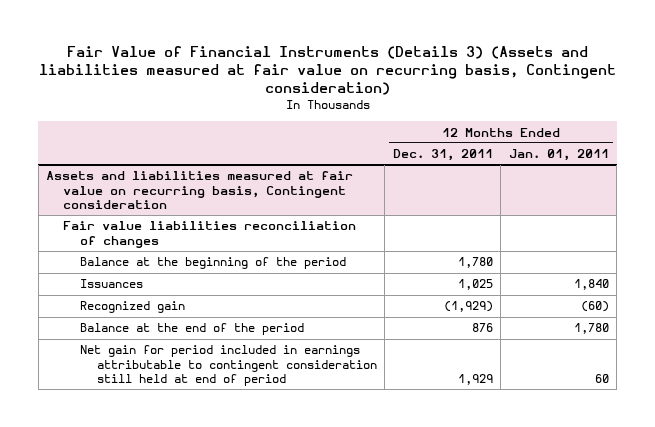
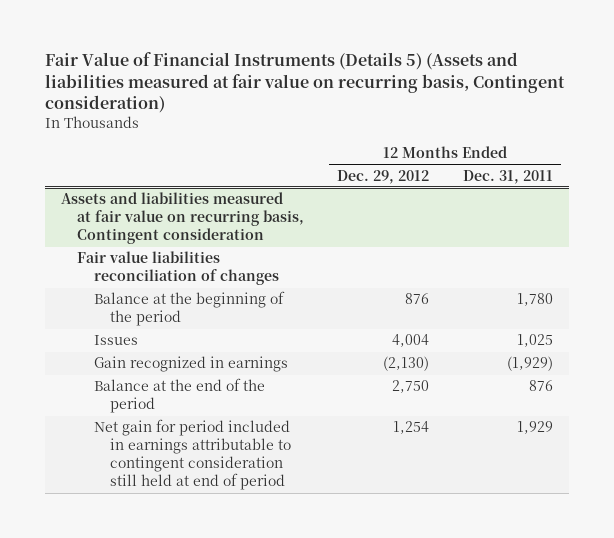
- Fair Value of Financial Instruments (Details 3) (Assets and liabilities measured at fair value on recurring basis, Contingent consideration)
+ Fair Value of Financial Instruments (Details 5) (Assets and liabilities measured at fair value on recurring basis, Contingent consideration)
- | 12 Months Ended Dec. 31, 2011 | 12 Months Ended Jan. 01, 2011
+ | 12 Months Ended Dec. 29, 2012 | 12 Months Ended Dec. 31, 2011
@ Assets and liabilities measured at fair value on recurring basis, Contingent consideration
- Issuances | 1,025 | 1,840
- Recognized gain | (1,929) | (60)
+ Issues | 4,004 | 1,025
+ Gain recognized in earnings | (2,130) | (1,929)

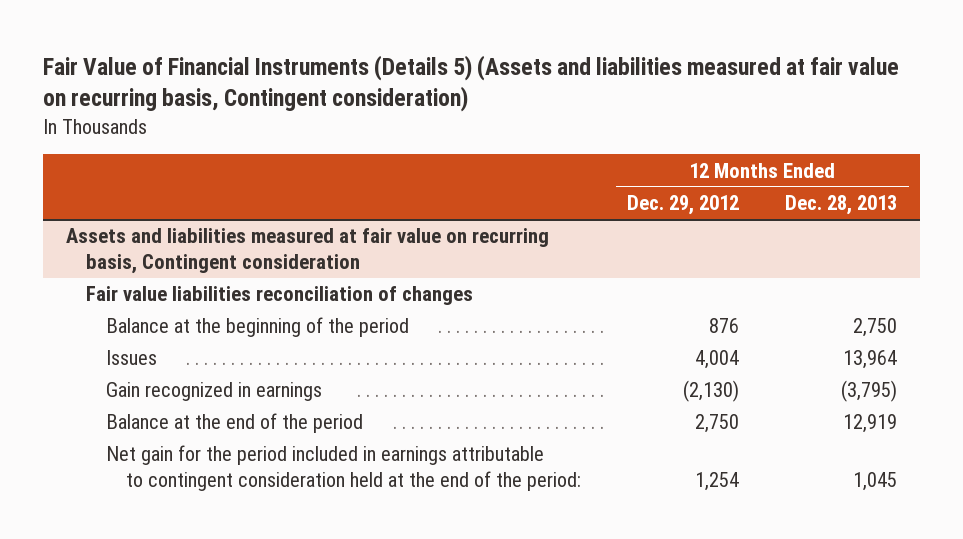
- | 12 Months Ended Dec. 29, 2012 | 12 Months Ended Dec. 31, 2011
+ | 12 Months Ended Dec. 29, 2012 | 12 Months Ended Dec. 28, 2013
@ Assets and liabilities measured at fair value on recurring basis, Contingent consideration
- Net gain for period included in earnings attributable to contingent consideration still held at end of period | 1,254 | 1,929
+ Net gain for the period included in earnings attributable to contingent consideration held at the end of the period: | 1,254 | 1,045

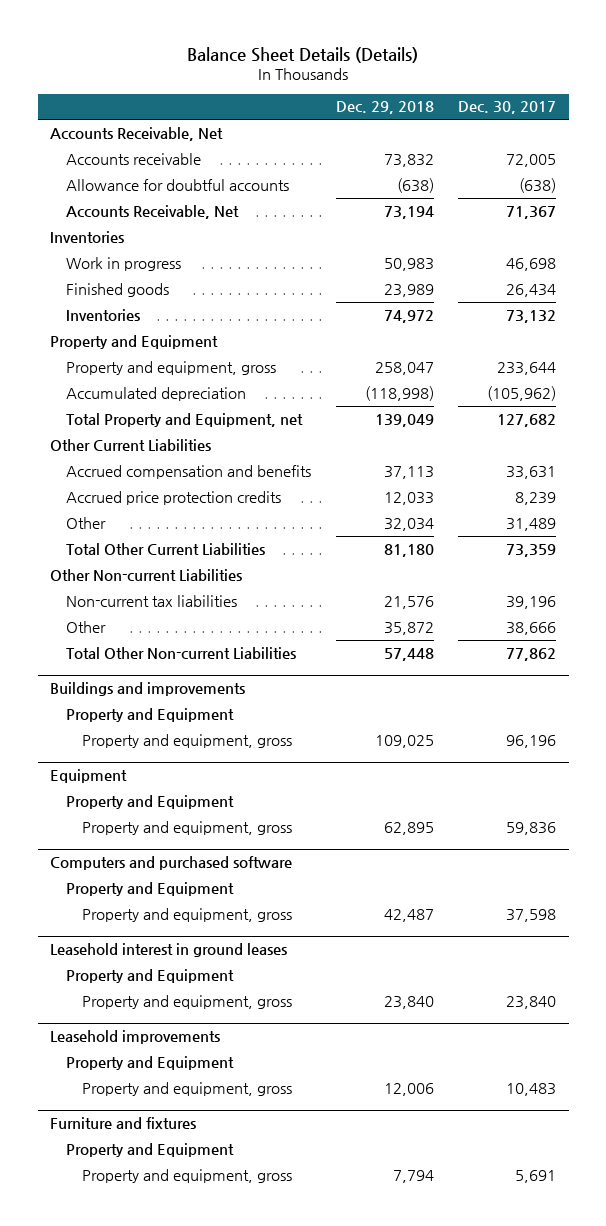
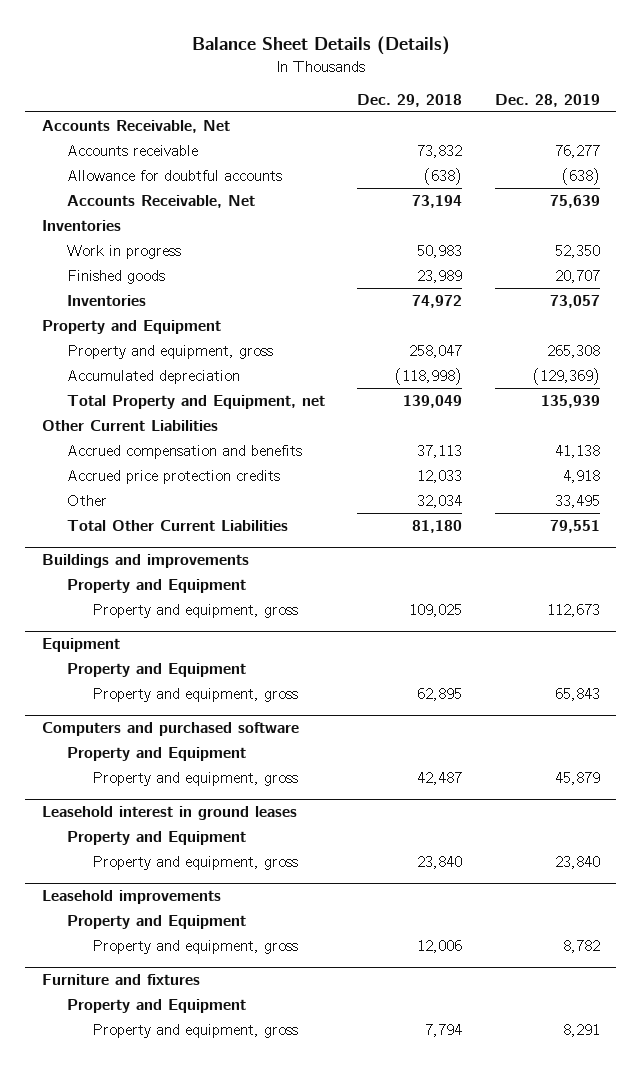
- | Dec. 29, 2018 | Dec. 30, 2017
+ | Dec. 29, 2018 | Dec. 28, 2019
- Other Non-current Liabilities
- Non-current tax liabilities | 21,576 | 39,196
- Other | 35,872 | 38,666
- Total Other Non-current Liabilities | 57,448 | 77,862

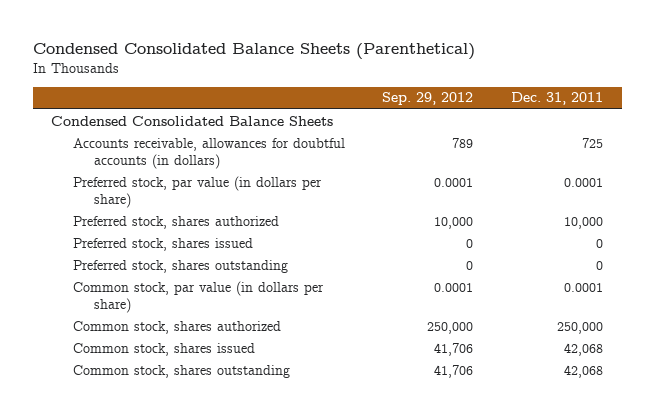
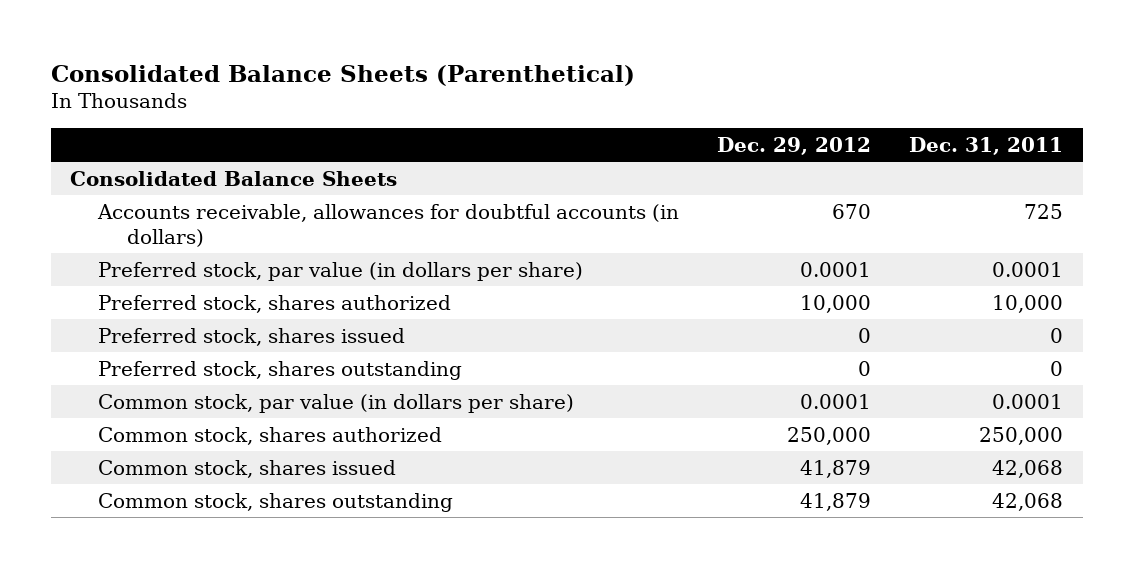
- Condensed Consolidated Balance Sheets (Parenthetical)
+ Consolidated Balance Sheets (Parenthetical)
- | Sep. 29, 2012 | Dec. 31, 2011
+ | Dec. 29, 2012 | Dec. 31, 2011
- Condensed Consolidated Balance Sheets
+ Consolidated Balance Sheets

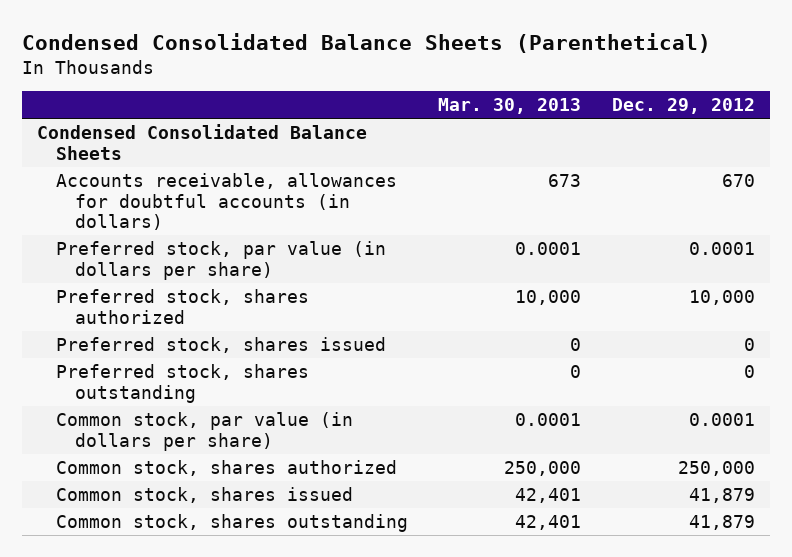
- Consolidated Balance Sheets (Parenthetical)
+ Condensed Consolidated Balance Sheets (Parenthetical)
- | Dec. 29, 2012 | Dec. 31, 2011
+ | Mar. 30, 2013 | Dec. 29, 2012
- Consolidated Balance Sheets
+ Condensed Consolidated Balance Sheets

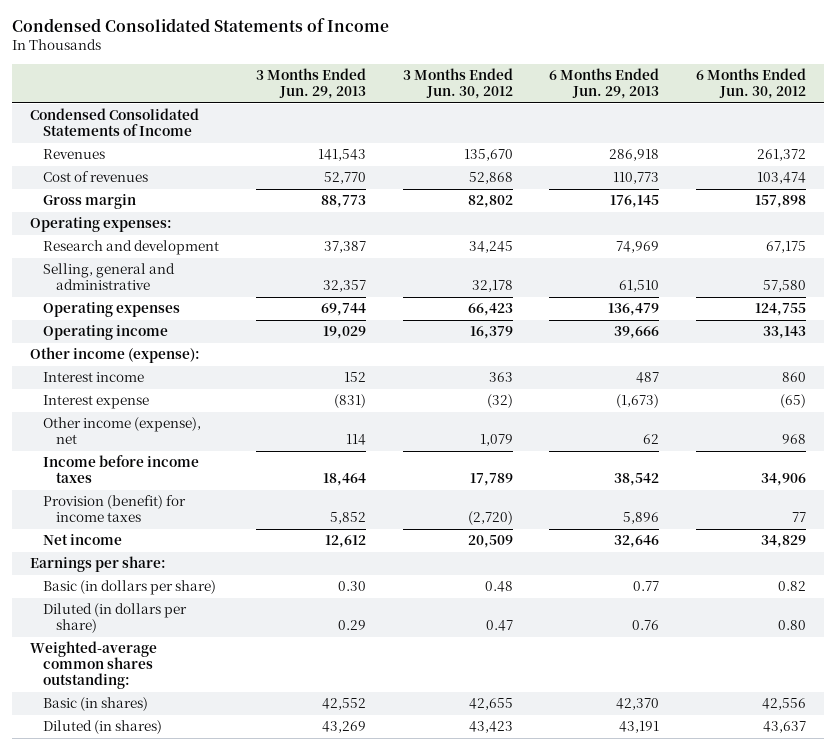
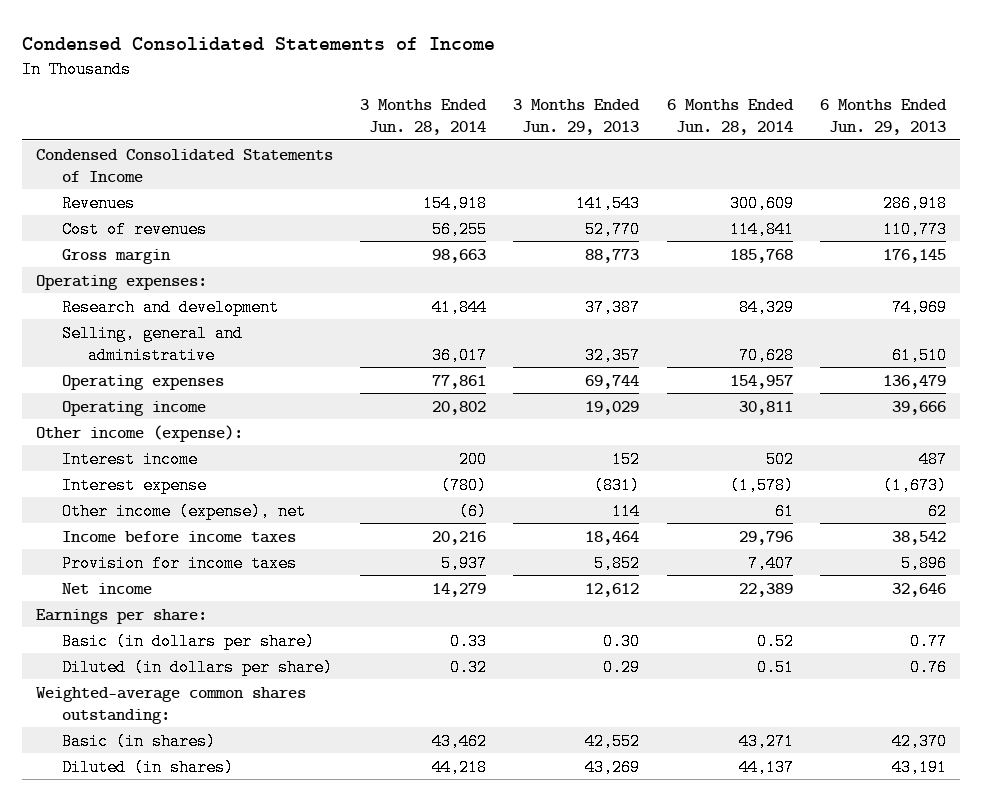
- | 3 Months Ended Jun. 29, 2013 | 3 Months Ended Jun. 30, 2012 | 6 Months Ended Jun. 29, 2013 | 6 Months Ended Jun. 30, 2012
+ | 3 Months Ended Jun. 28, 2014 | 3 Months Ended Jun. 29, 2013 | 6 Months Ended Jun. 28, 2014 | 6 Months Ended Jun. 29, 2013
- Provision (benefit) for income taxes | 5,852 | (2,720) | 5,896 | 77
+ Provision for income taxes | 5,937 | 5,852 | 7,407 | 5,896

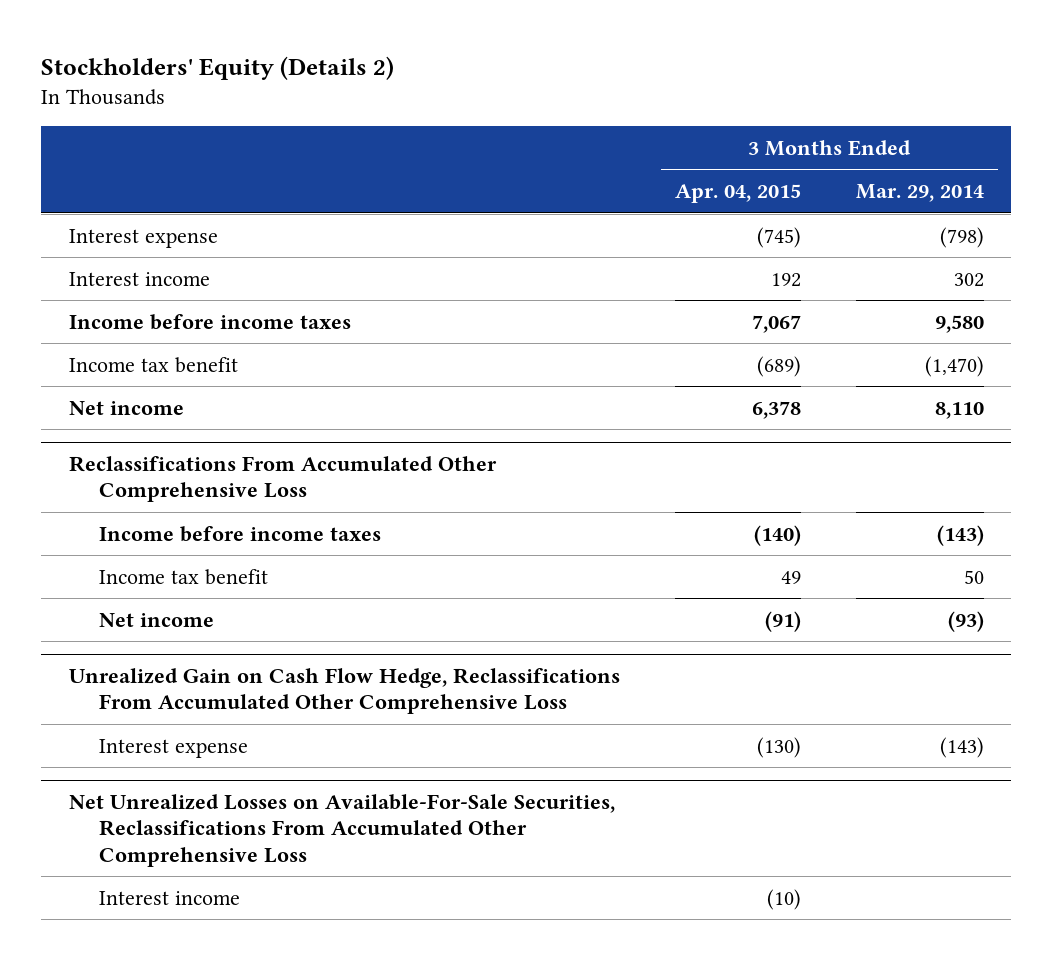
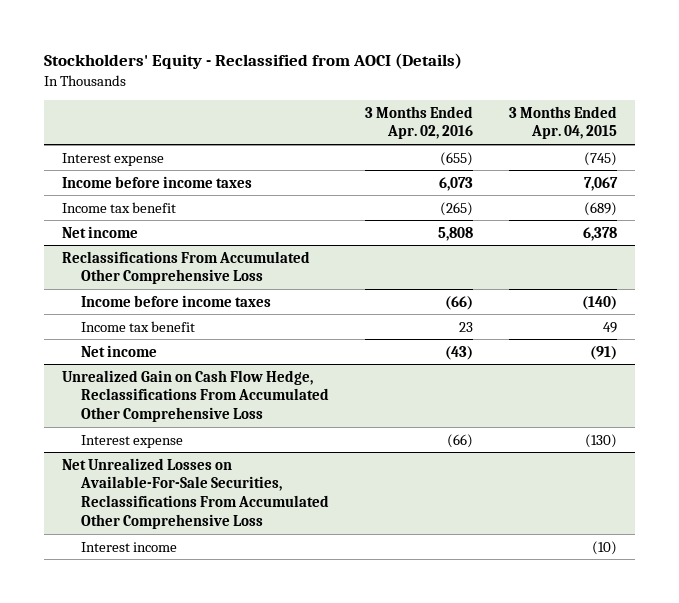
- Stockholders' Equity (Details 2)
+ Stockholders' Equity - Reclassified from AOCI (Details)
- | 3 Months Ended Apr. 04, 2015 | 3 Months Ended Mar. 29, 2014
+ | 3 Months Ended Apr. 02, 2016 | 3 Months Ended Apr. 04, 2015
- Interest income | 192 | 302

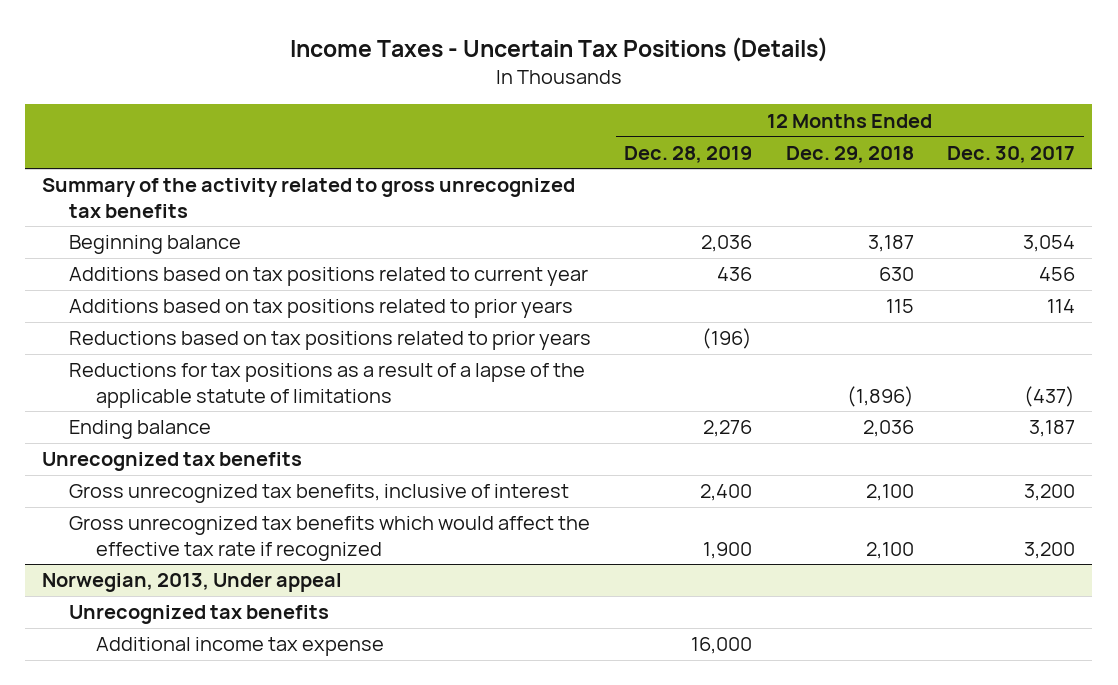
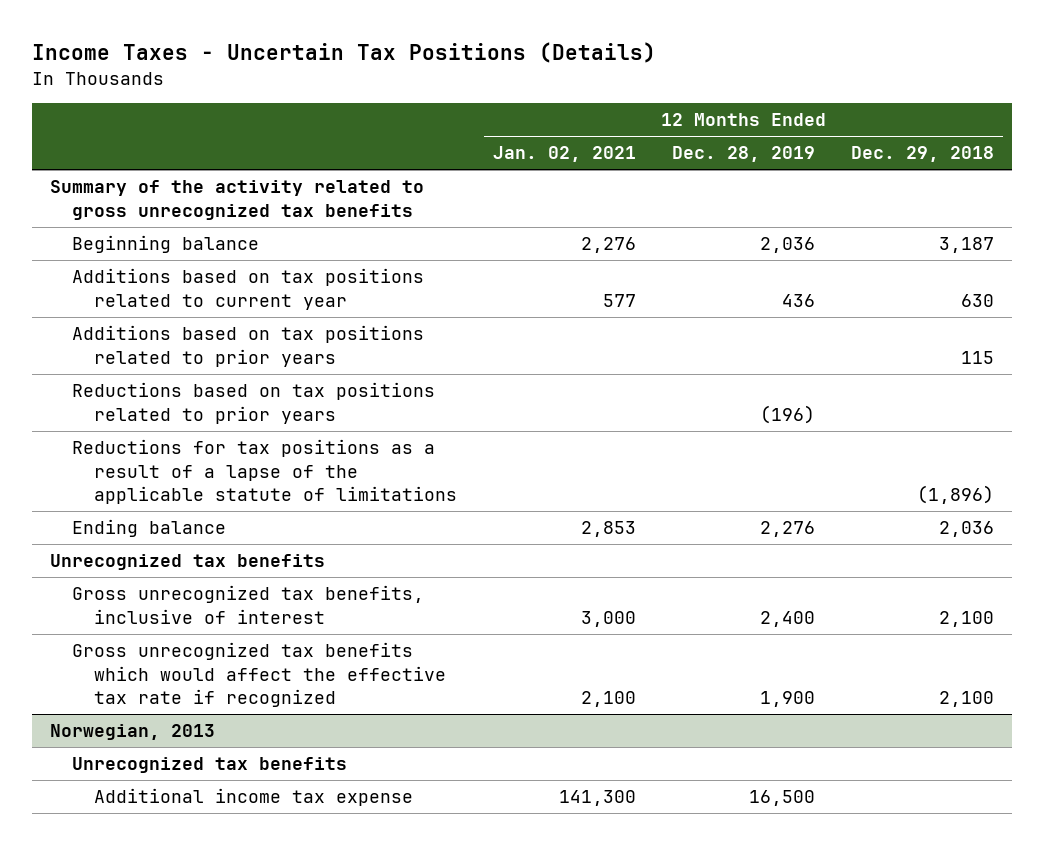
- | 12 Months Ended Dec. 28, 2019 | 12 Months Ended Dec. 29, 2018 | 12 Months Ended Dec. 30, 2017
+ | 12 Months Ended Jan. 02, 2021 | 12 Months Ended Dec. 28, 2019 | 12 Months Ended Dec. 29, 2018
- Norwegian, 2013, Under appeal
+ Norwegian, 2013
- Additional income tax expense | 16,000 | |
+ Additional income tax expense | 141,300 | 16,500 |

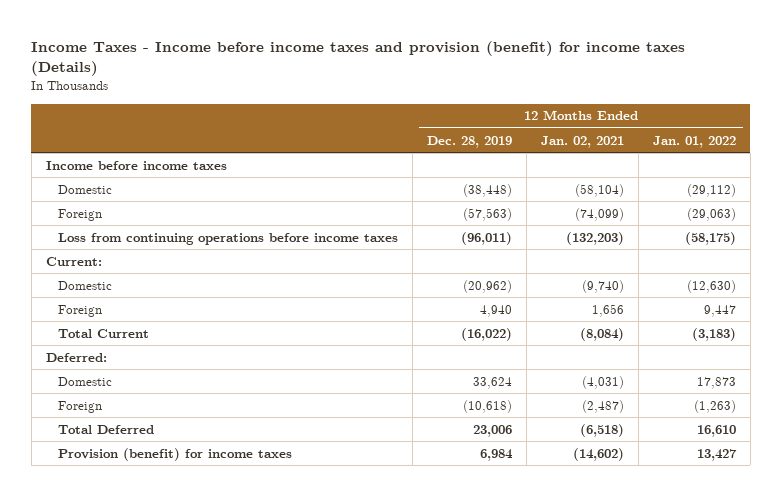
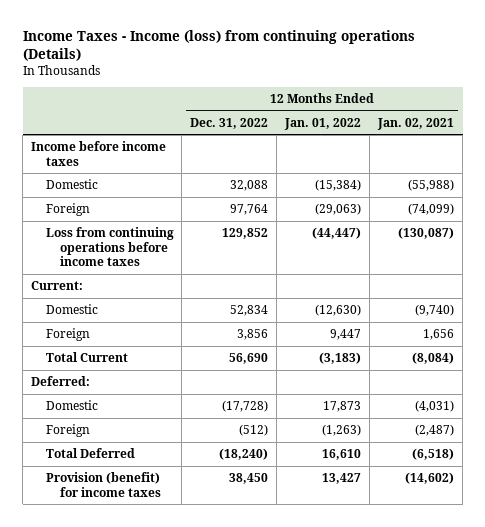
- Income Taxes - Income before income taxes and provision (benefit) for income taxes (Details)
+ Income Taxes - Income (loss) from continuing operations (Details)
- | 12 Months Ended Dec. 28, 2019 | 12 Months Ended Jan. 02, 2021 | 12 Months Ended Jan. 01, 2022
+ | 12 Months Ended Dec. 31, 2022 | 12 Months Ended Jan. 01, 2022 | 12 Months Ended Jan. 02, 2021
- Domestic | (38,448) | (58,104) | (29,112)
+ Domestic | 32,088 | (15,384) | (55,988)
- Loss from continuing operations before income taxes | (96,011) | (132,203) | (58,175)
+ Loss from continuing operations before income taxes | 129,852 | (44,447) | (130,087)

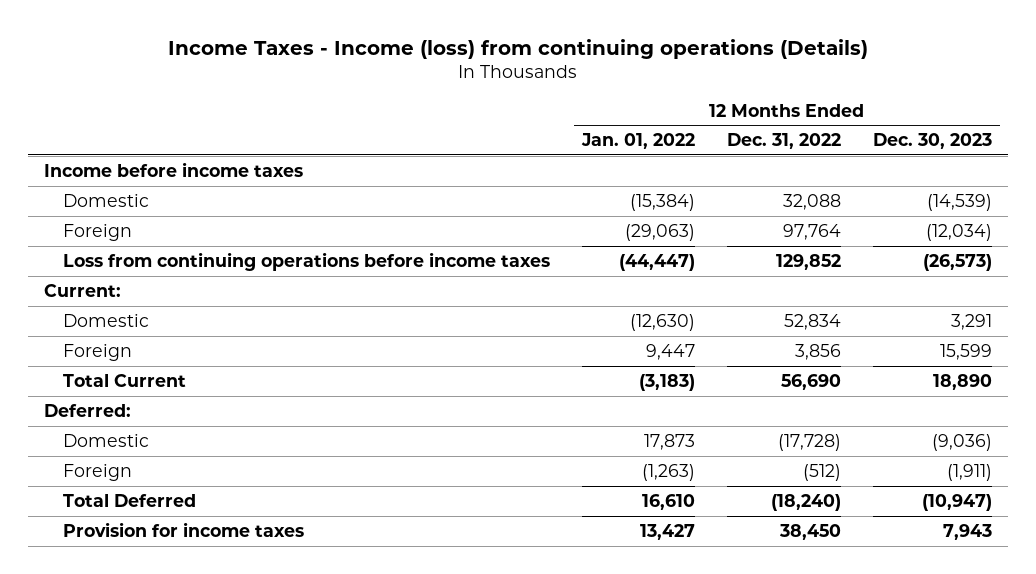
- | 12 Months Ended Dec. 31, 2022 | 12 Months Ended Jan. 01, 2022 | 12 Months Ended Jan. 02, 2021
+ | 12 Months Ended Jan. 01, 2022 | 12 Months Ended Dec. 31, 2022 | 12 Months Ended Dec. 30, 2023
- Provision (benefit) for income taxes | 38,450 | 13,427 | (14,602)
+ Provision for income taxes | 13,427 | 38,450 | 7,943

